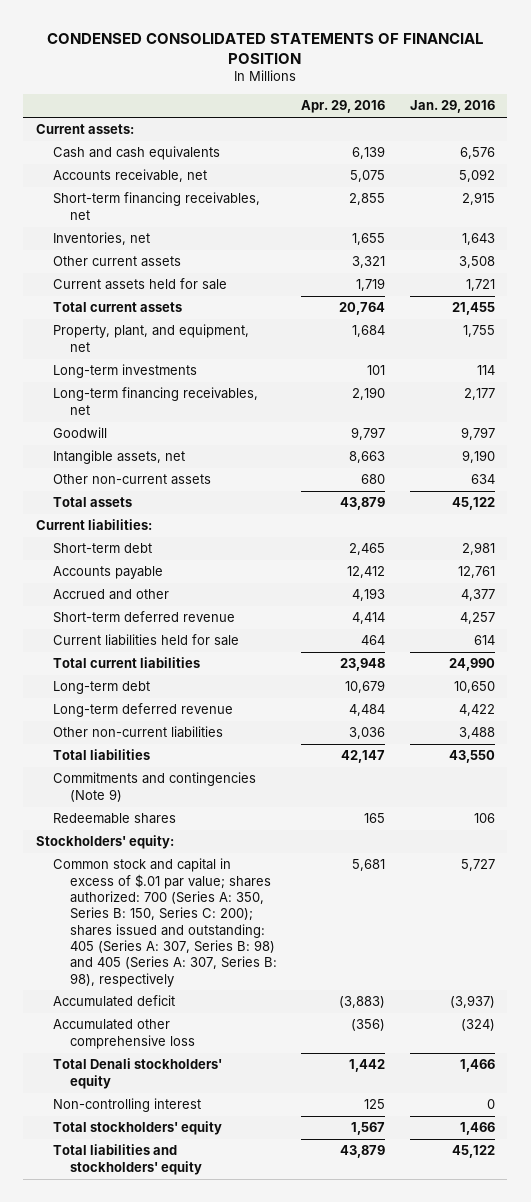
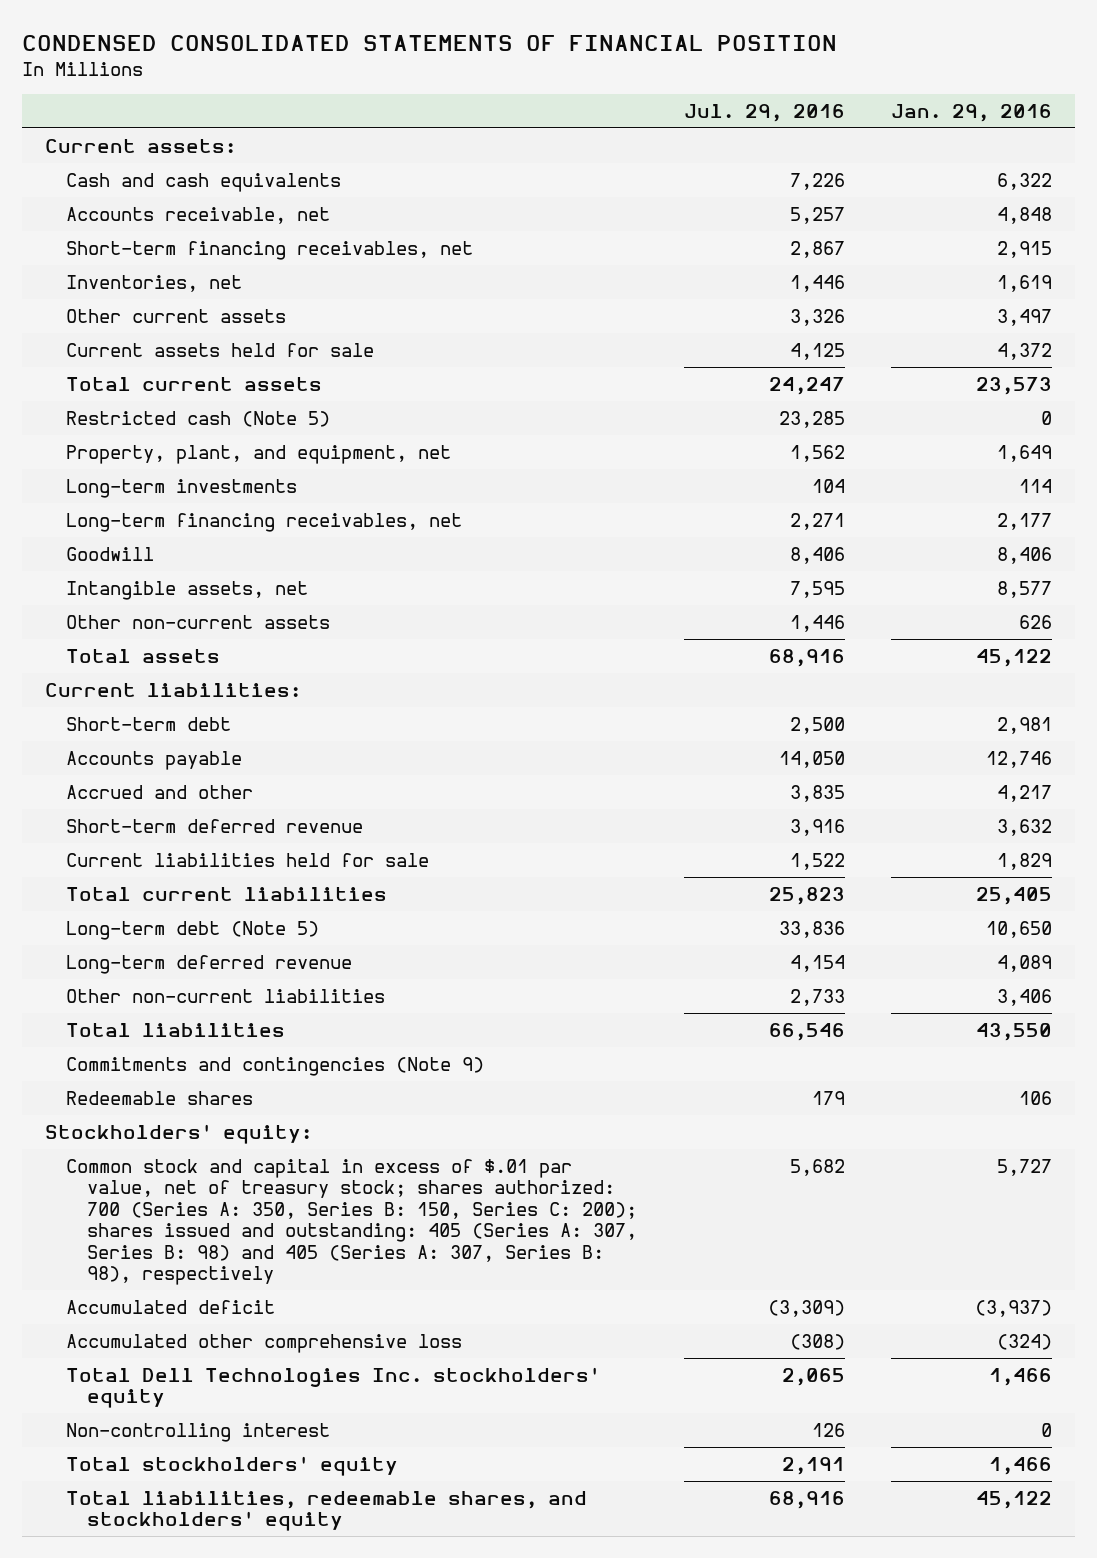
- | Apr. 29, 2016 | Jan. 29, 2016
+ | Jul. 29, 2016 | Jan. 29, 2016
- Cash and cash equivalents | 6,139 | 6,576
- Accounts receivable, net | 5,075 | 5,092
+ Cash and cash equivalents | 7,226 | 6,322
+ Accounts receivable, net | 5,257 | 4,848
- Inventories, net | 1,655 | 1,643
- Other current assets | 3,321 | 3,508
- Current assets held for sale | 1,719 | 1,721
- Total current assets | 20,764 | 21,455
- Property, plant, and equipment, net | 1,684 | 1,755
+ Inventories, net | 1,446 | 1,619
+ Other current assets | 3,326 | 3,497
+ Current assets held for sale | 4,125 | 4,372
+ Total current assets | 24,247 | 23,573
+ Restricted cash (Note 5) | 23,285 | 0
+ Property, plant, and equipment, net | 1,562 | 1,649
- Goodwill | 9,797 | 9,797
- Intangible assets, net | 8,663 | 9,190
- Other non-current assets | 680 | 634
+ Goodwill | 8,406 | 8,406
+ Intangible assets, net | 7,595 | 8,577
+ Other non-current assets | 1,446 | 626
- Accounts payable | 12,412 | 12,761
- Accrued and other | 4,193 | 4,377
- Short-term deferred revenue | 4,414 | 4,257
- Current liabilities held for sale | 464 | 614
- Total current liabilities | 23,948 | 24,990
- Long-term debt | 10,679 | 10,650
- Long-term deferred revenue | 4,484 | 4,422
- Other non-current liabilities | 3,036 | 3,488
+ Accounts payable | 14,050 | 12,746
+ Accrued and other | 3,835 | 4,217
+ Short-term deferred revenue | 3,916 | 3,632
+ Current liabilities held for sale | 1,522 | 1,829
+ Total current liabilities | 25,823 | 25,405
+ Long-term debt (Note 5) | 33,836 | 10,650
+ Long-term deferred revenue | 4,154 | 4,089
+ Other non-current liabilities | 2,733 | 3,406
- Common stock and capital in excess of $.01 par value; shares authorized: 700 (Series A: 350, Series B: 150, Series C: 200); shares issued and outstanding: 405 (Series A: 307, Series B: 98) and 405 (Series A: 307, Series B: 98), respectively | 5,681 | 5,727
+ Common stock and capital in excess of $.01 par value, net of treasury stock; shares authorized: 700 (Series A: 350, Series B: 150, Series C: 200); shares issued and outstanding: 405 (Series A: 307, Series B: 98) and 405 (Series A: 307, Series B: 98), respectively | 5,682 | 5,727
- Total Denali stockholders' equity | 1,442 | 1,466
+ Total Dell Technologies Inc. stockholders' equity | 2,065 | 1,466
- Total liabilities and stockholders' equity | 43,879 | 45,122
+ Total liabilities, redeemable shares, and stockholders' equity | 68,916 | 45,122

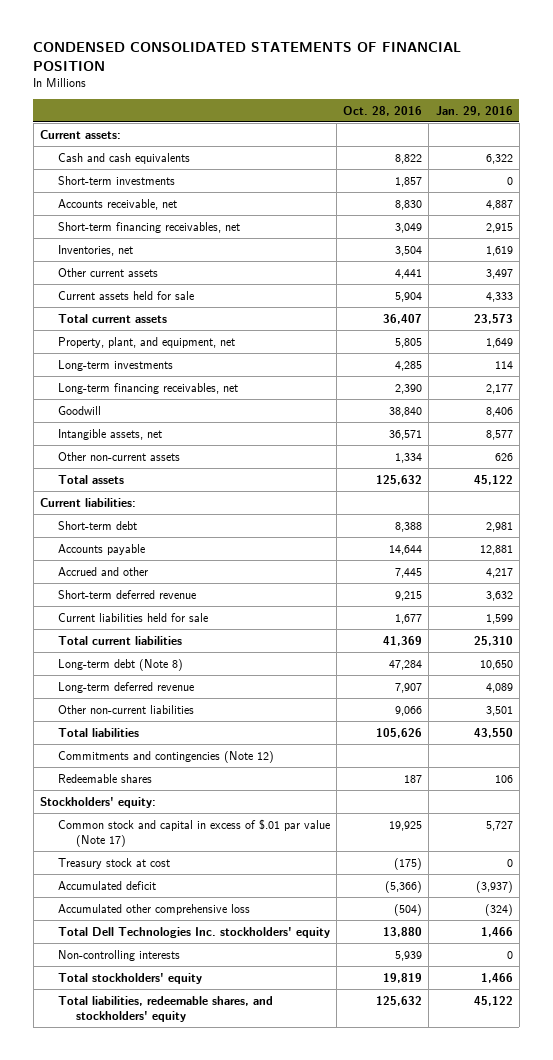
- | Jul. 29, 2016 | Jan. 29, 2016
+ | Oct. 28, 2016 | Jan. 29, 2016
- Accounts receivable, net | 5,257 | 4,848
+ Short-term investments | 1,857 | 0
+ Accounts receivable, net | 8,830 | 4,887
- Current assets held for sale | 4,125 | 4,372
+ Current assets held for sale | 5,904 | 4,333
- Restricted cash (Note 5) | 23,285 | 0
- Accounts payable | 14,050 | 12,746
+ Accounts payable | 14,644 | 12,881
- Current liabilities held for sale | 1,522 | 1,829
- Total current liabilities | 25,823 | 25,405
- Long-term debt (Note 5) | 33,836 | 10,650
+ Current liabilities held for sale | 1,677 | 1,599
+ Total current liabilities | 41,369 | 25,310
+ Long-term debt (Note 8) | 47,284 | 10,650
- Other non-current liabilities | 2,733 | 3,406
+ Other non-current liabilities | 9,066 | 3,501
- Commitments and contingencies (Note 9)
+ Commitments and contingencies (Note 12)
- Common stock and capital in excess of $.01 par value, net of treasury stock; shares authorized: 700 (Series A: 350, Series B: 150, Series C: 200); shares issued and outstanding: 405 (Series A: 307, Series B: 98) and 405 (Series A: 307, Series B: 98), respectively | 5,682 | 5,727
+ Common stock and capital in excess of $.01 par value (Note 17) | 19,925 | 5,727
+ Treasury stock at cost | (175) | 0
- Non-controlling interest | 126 | 0
+ Non-controlling interests | 5,939 | 0

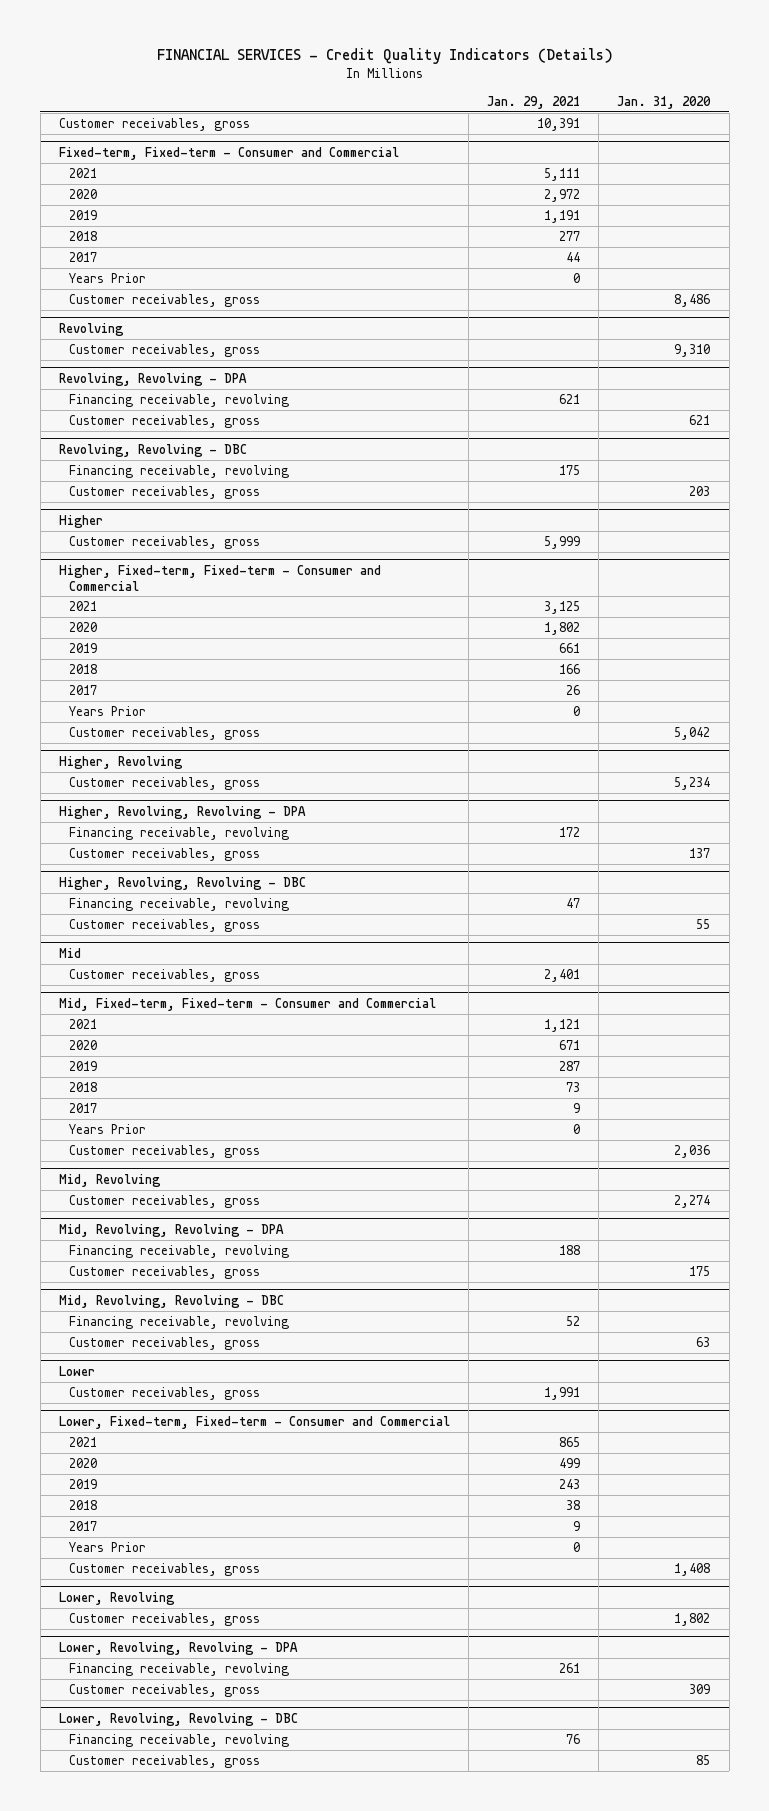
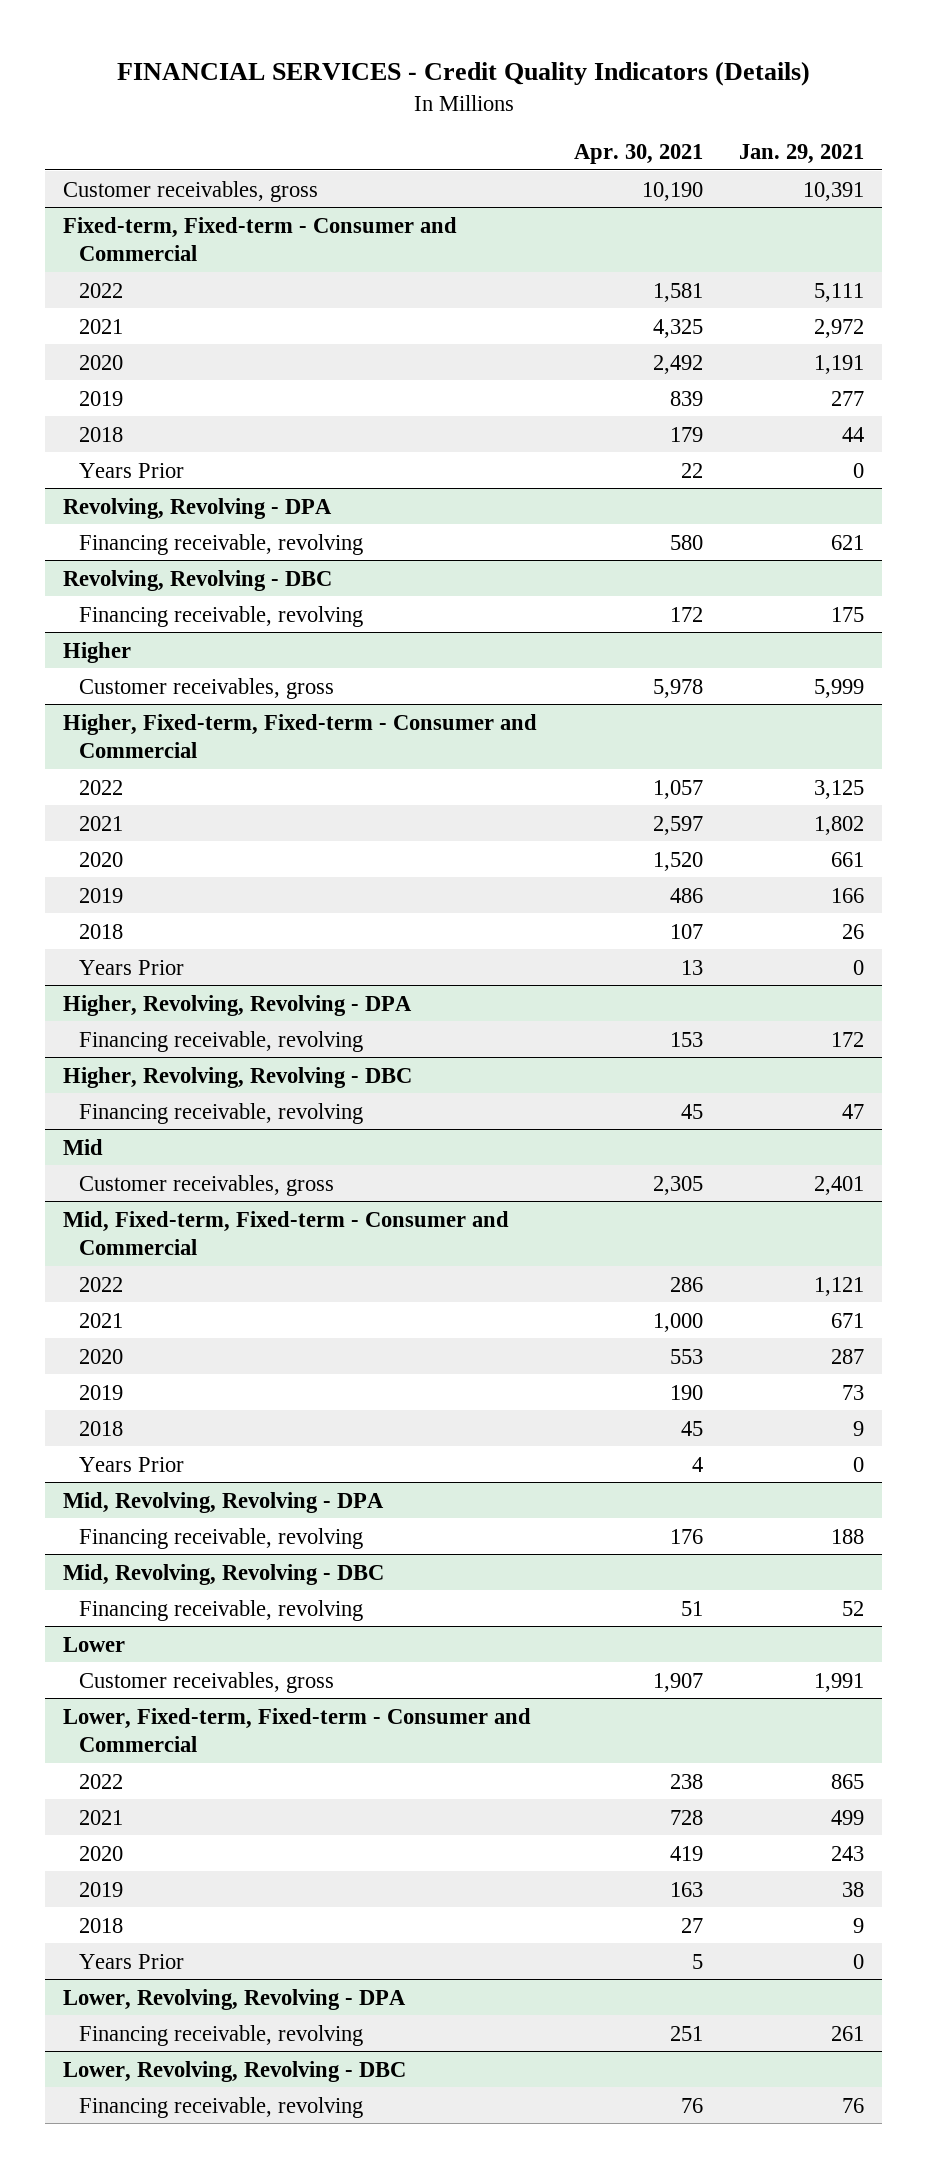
- | Jan. 29, 2021 | Jan. 31, 2020
+ | Apr. 30, 2021 | Jan. 29, 2021
@ Fixed-term, Fixed-term - Consumer and Commercial
- 2021 | 5,111 |
- 2020 | 2,972 |
- 2019 | 1,191 |
- 2018 | 277 |
- 2017 | 44 |
+ 2022 | 1,581 | 5,111
+ 2021 | 4,325 | 2,972
+ 2020 | 2,492 | 1,191
+ 2019 | 839 | 277
+ 2018 | 179 | 44
- Customer receivables, gross | | 8,486
- Revolving
- Customer receivables, gross | | 9,310
@ Revolving, Revolving - DPA
- Customer receivables, gross | | 621
@ Revolving, Revolving - DBC
- Customer receivables, gross | | 203
@ Higher, Fixed-term, Fixed-term - Consumer and Commercial
- 2021 | 3,125 |
- 2020 | 1,802 |
- 2019 | 661 |
- 2018 | 166 |
- 2017 | 26 |
+ 2022 | 1,057 | 3,125
+ 2021 | 2,597 | 1,802
+ 2020 | 1,520 | 661
+ 2019 | 486 | 166
+ 2018 | 107 | 26
- Customer receivables, gross | | 5,042
- Higher, Revolving
- Customer receivables, gross | | 5,234
@ Higher, Revolving, Revolving - DPA
- Customer receivables, gross | | 137
@ Higher, Revolving, Revolving - DBC
- Customer receivables, gross | | 55
@ Mid, Fixed-term, Fixed-term - Consumer and Commercial
- 2021 | 1,121 |
- 2020 | 671 |
- 2019 | 287 |
- 2018 | 73 |
- 2017 | 9 |
+ 2022 | 286 | 1,121
+ 2021 | 1,000 | 671
+ 2020 | 553 | 287
+ 2019 | 190 | 73
+ 2018 | 45 | 9
- Customer receivables, gross | | 2,036
- Mid, Revolving
- Customer receivables, gross | | 2,274
@ Mid, Revolving, Revolving - DPA
- Customer receivables, gross | | 175
@ Mid, Revolving, Revolving - DBC
- Customer receivables, gross | | 63
@ Lower, Fixed-term, Fixed-term - Consumer and Commercial
- 2021 | 865 |
- 2020 | 499 |
- 2019 | 243 |
- 2018 | 38 |
- 2017 | 9 |
+ 2022 | 238 | 865
+ 2021 | 728 | 499
+ 2020 | 419 | 243
+ 2019 | 163 | 38
+ 2018 | 27 | 9
- Customer receivables, gross | | 1,408
- Lower, Revolving
- Customer receivables, gross | | 1,802
@ Lower, Revolving, Revolving - DPA
- Customer receivables, gross | | 309
@ Lower, Revolving, Revolving - DBC
- Customer receivables, gross | | 85

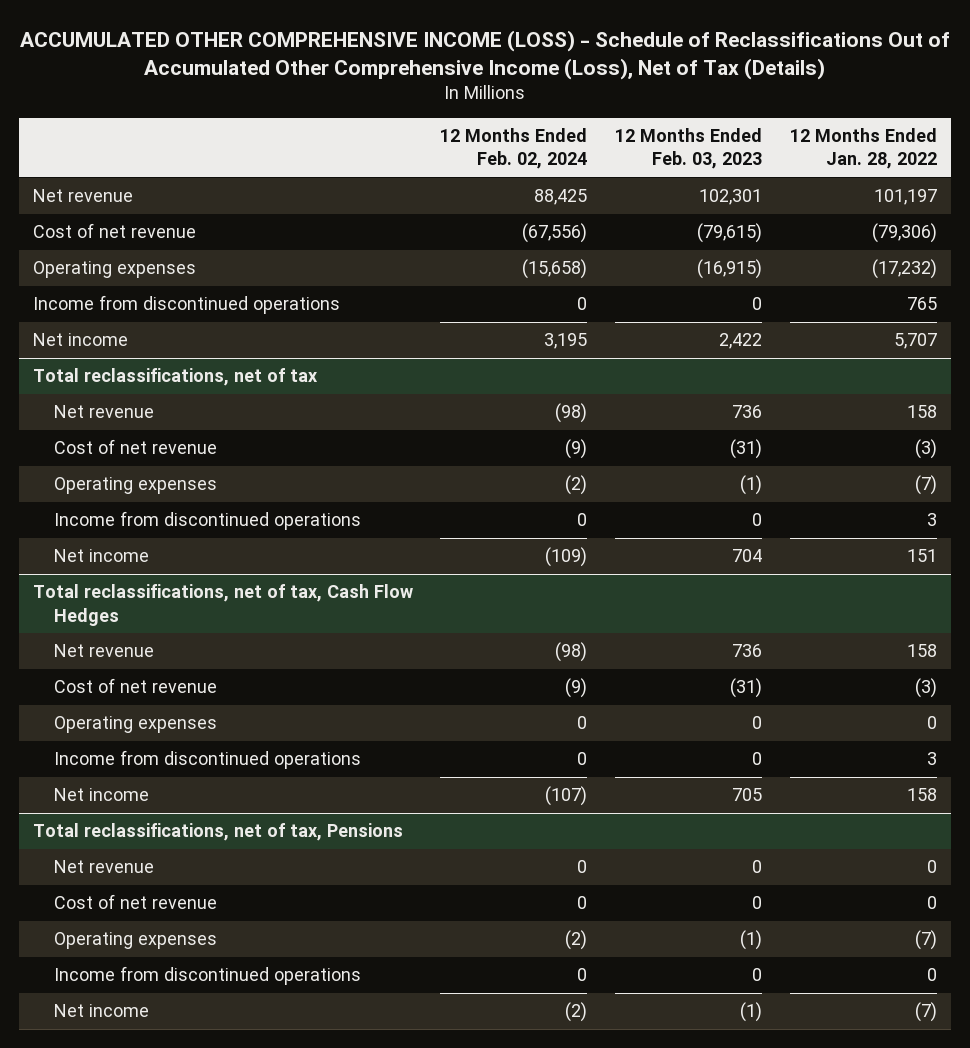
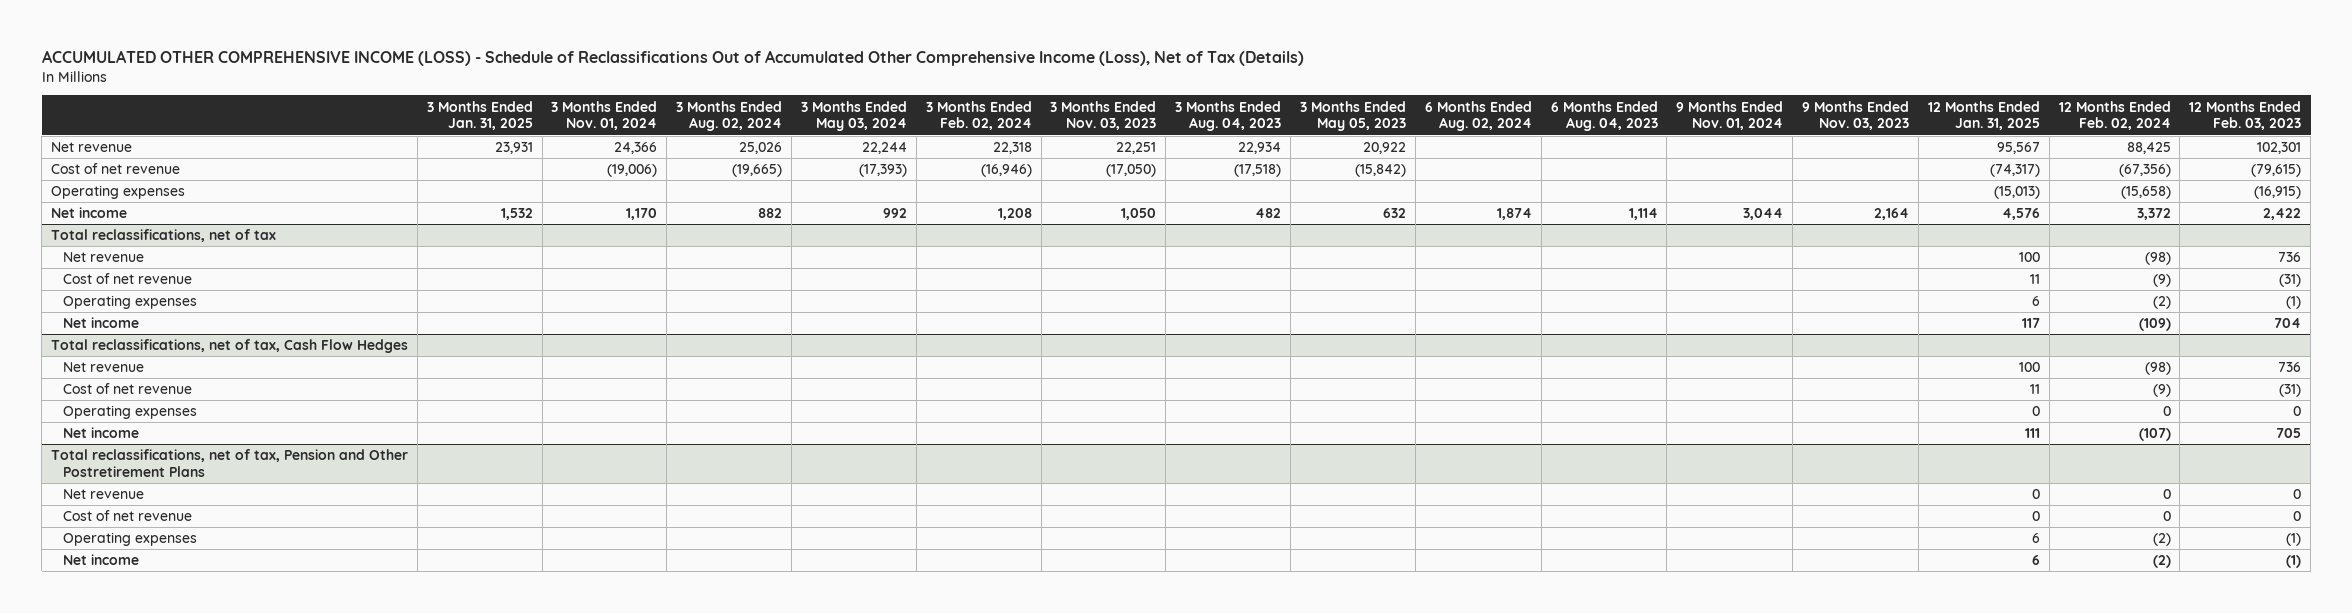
- | 12 Months Ended Feb. 02, 2024 | 12 Months Ended Feb. 03, 2023 | 12 Months Ended Jan. 28, 2022
+ | 3 Months Ended Jan. 31, 2025 | 3 Months Ended Nov. 01, 2024 | 3 Months Ended Aug. 02, 2024 | 3 Months Ended May 03, 2024 | 3 Months Ended Feb. 02, 2024 | 3 Months Ended Nov. 03, 2023 | 3 Months Ended Aug. 04, 2023 | 3 Months Ended May 05, 2023 | 6 Months Ended Aug. 02, 2024 | 6 Months Ended Aug. 04, 2023 | 9 Months Ended Nov. 01, 2024 | 9 Months Ended Nov. 03, 2023 | 12 Months Ended Jan. 31, 2025 | 12 Months Ended Feb. 02, 2024 | 12 Months Ended Feb. 03, 2023
- Cost of net revenue | (67,556) | (79,615) | (79,306)
+ Cost of net revenue | | (19,006) | (19,665) | (17,393) | (16,946) | (17,050) | (17,518) | (15,842) | | | | | (74,317) | (67,356) | (79,615)
- Income from discontinued operations | 0 | 0 | 765
- Net income | 3,195 | 2,422 | 5,707
+ Net income | 1,532 | 1,170 | 882 | 992 | 1,208 | 1,050 | 482 | 632 | 1,874 | 1,114 | 3,044 | 2,164 | 4,576 | 3,372 | 2,422
@ Total reclassifications, net of tax
- Income from discontinued operations | 0 | 0 | 3
@ Total reclassifications, net of tax, Cash Flow Hedges
- Income from discontinued operations | 0 | 0 | 3
- Total reclassifications, net of tax, Pensions
+ Total reclassifications, net of tax, Pension and Other Postretirement Plans
- Income from discontinued operations | 0 | 0 | 0

